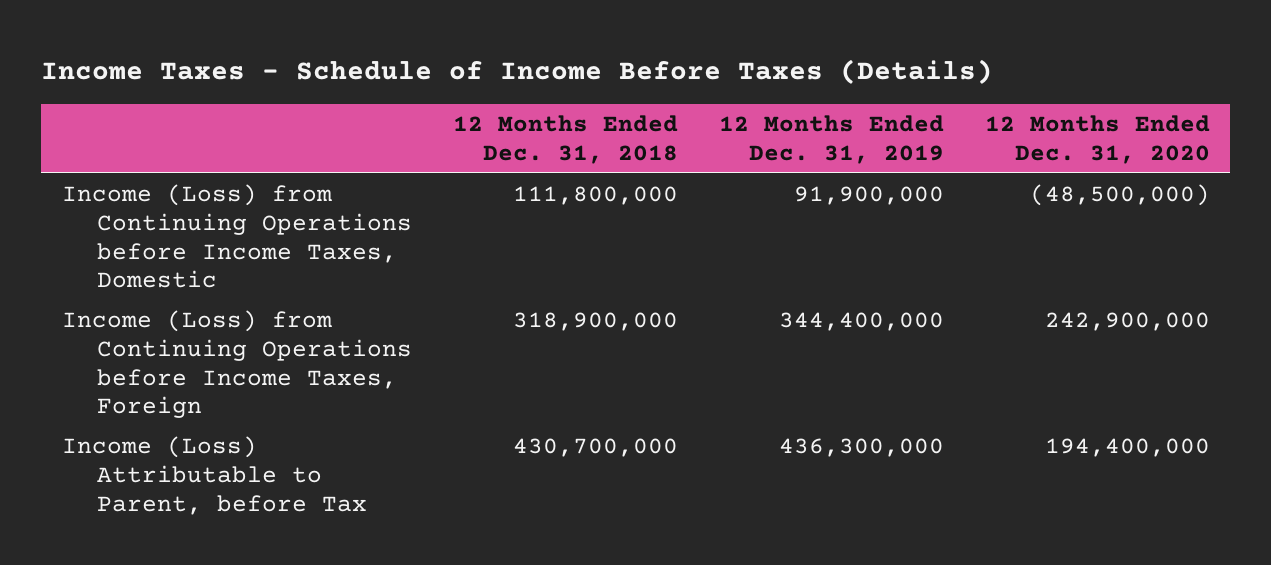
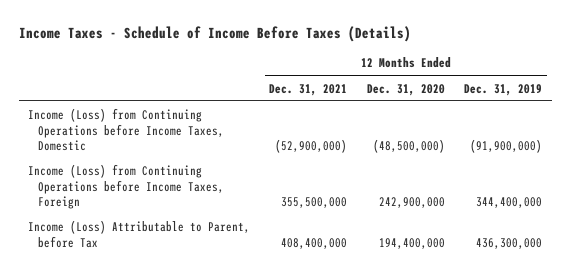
- | 12 Months Ended Dec. 31, 2018 | 12 Months Ended Dec. 31, 2019 | 12 Months Ended Dec. 31, 2020
+ | 12 Months Ended Dec. 31, 2021 | 12 Months Ended Dec. 31, 2020 | 12 Months Ended Dec. 31, 2019
- Income (Loss) from Continuing Operations before Income Taxes, Domestic | 111,800,000 | 91,900,000 | (48,500,000)
+ Income (Loss) from Continuing Operations before Income Taxes, Domestic | (52,900,000) | (48,500,000) | (91,900,000)

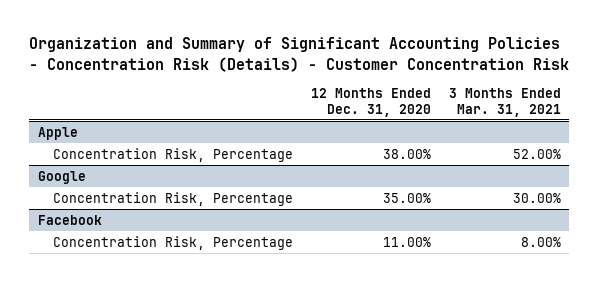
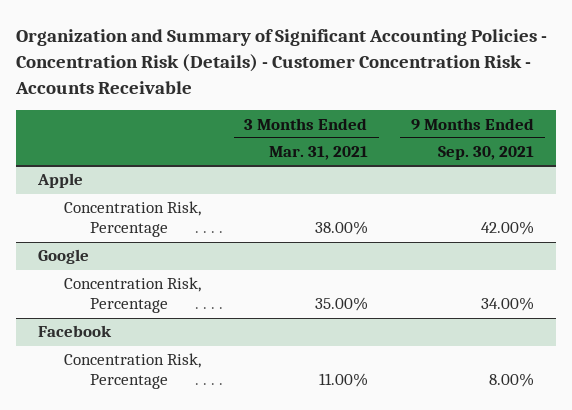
- Organization and Summary of Significant Accounting Policies - Concentration Risk (Details) - Customer Concentration Risk
+ Organization and Summary of Significant Accounting Policies - Concentration Risk (Details) - Customer Concentration Risk - Accounts Receivable
- | 12 Months Ended Dec. 31, 2020 | 3 Months Ended Mar. 31, 2021
+ | 3 Months Ended Mar. 31, 2021 | 9 Months Ended Sep. 30, 2021
@ Apple
- Concentration Risk, Percentage | 38.00% | 52.00%
+ Concentration Risk, Percentage | 38.00% | 42.00%
@ Google
- Concentration Risk, Percentage | 35.00% | 30.00%
+ Concentration Risk, Percentage | 35.00% | 34.00%
@ Facebook
- Concentration Risk, Percentage | 11.00% | 8.00%
+ Concentration Risk, Percentage | 11.00% | 8.00%

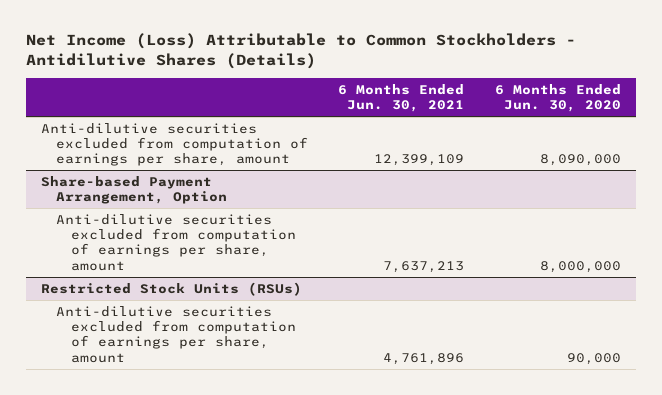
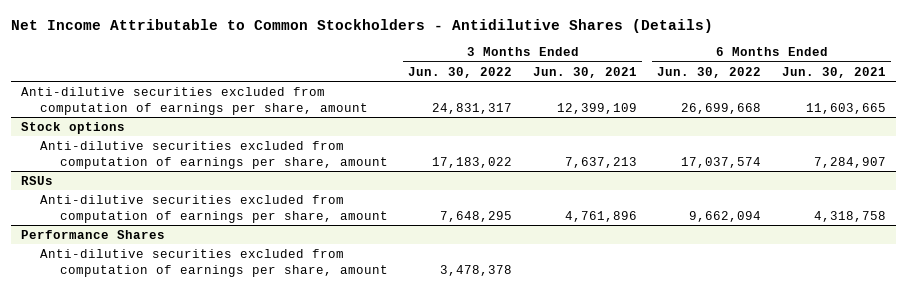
- Net Income (Loss) Attributable to Common Stockholders - Antidilutive Shares (Details)
+ Net Income Attributable to Common Stockholders - Antidilutive Shares (Details)
- | 6 Months Ended Jun. 30, 2021 | 6 Months Ended Jun. 30, 2020
+ | 3 Months Ended Jun. 30, 2022 | 3 Months Ended Jun. 30, 2021 | 6 Months Ended Jun. 30, 2022 | 6 Months Ended Jun. 30, 2021
- Anti-dilutive securities excluded from computation of earnings per share, amount | 12,399,109 | 8,090,000
- Share-based Payment Arrangement, Option
- Anti-dilutive securities excluded from computation of earnings per share, amount | 7,637,213 | 8,000,000
- Restricted Stock Units (RSUs)
- Anti-dilutive securities excluded from computation of earnings per share, amount | 4,761,896 | 90,000
+ Anti-dilutive securities excluded from computation of earnings per share, amount | 24,831,317 | 12,399,109 | 26,699,668 | 11,603,665
+ Stock options
+ Anti-dilutive securities excluded from computation of earnings per share, amount | 17,183,022 | 7,637,213 | 17,037,574 | 7,284,907
+ RSUs
+ Anti-dilutive securities excluded from computation of earnings per share, amount | 7,648,295 | 4,761,896 | 9,662,094 | 4,318,758
+ Performance Shares
+ Anti-dilutive securities excluded from computation of earnings per share, amount | 3,478,378 | | |

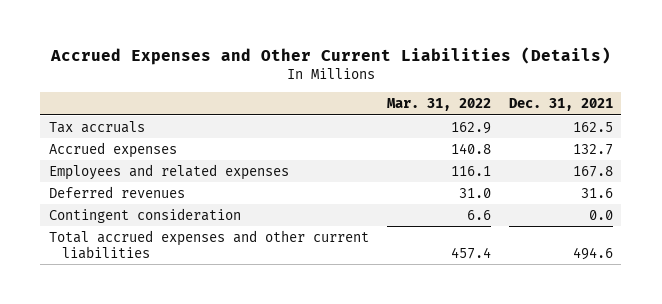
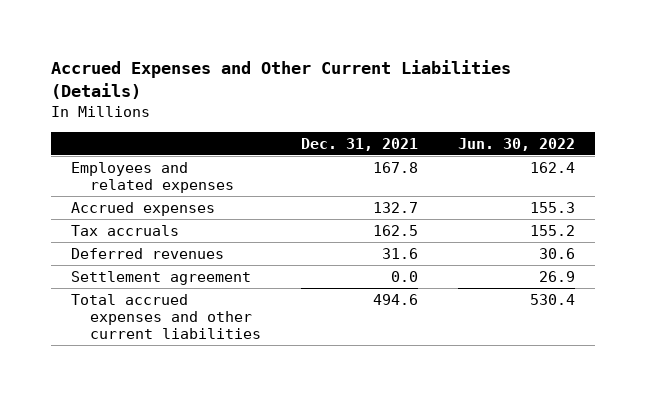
- | Mar. 31, 2022 | Dec. 31, 2021
+ | Dec. 31, 2021 | Jun. 30, 2022
moved down: Accrued expenses | 132.7 | 155.3
moved down: Tax accruals | 162.5 | 155.2
- Contingent consideration | 6.6 | 0.0
+ Settlement agreement | 0.0 | 26.9

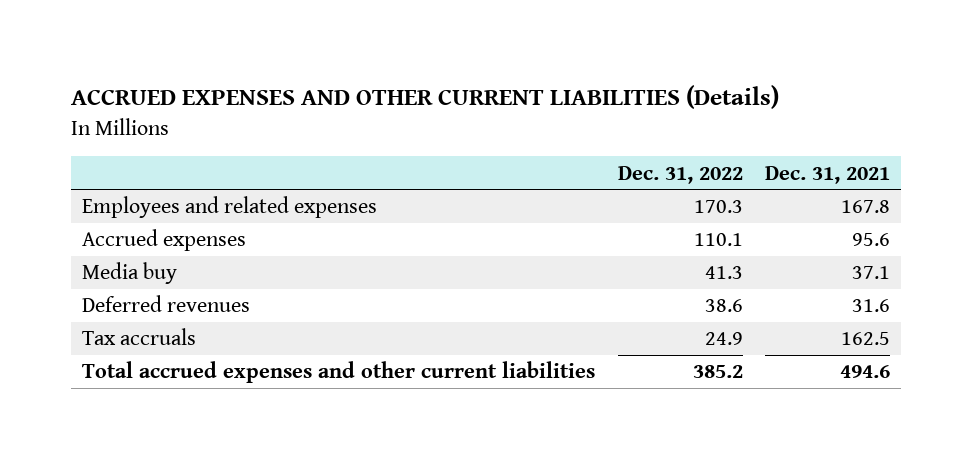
- Accrued Expenses and Other Current Liabilities (Details)
+ ACCRUED EXPENSES AND OTHER CURRENT LIABILITIES (Details)
- | Dec. 31, 2021 | Jun. 30, 2022
+ | Dec. 31, 2022 | Dec. 31, 2021
- Accrued expenses | 132.7 | 155.3
+ Accrued expenses | 110.1 | 95.6
+ Media buy | 41.3 | 37.1
- Settlement agreement | 0.0 | 26.9
moved down: Tax accruals | 24.9 | 162.5

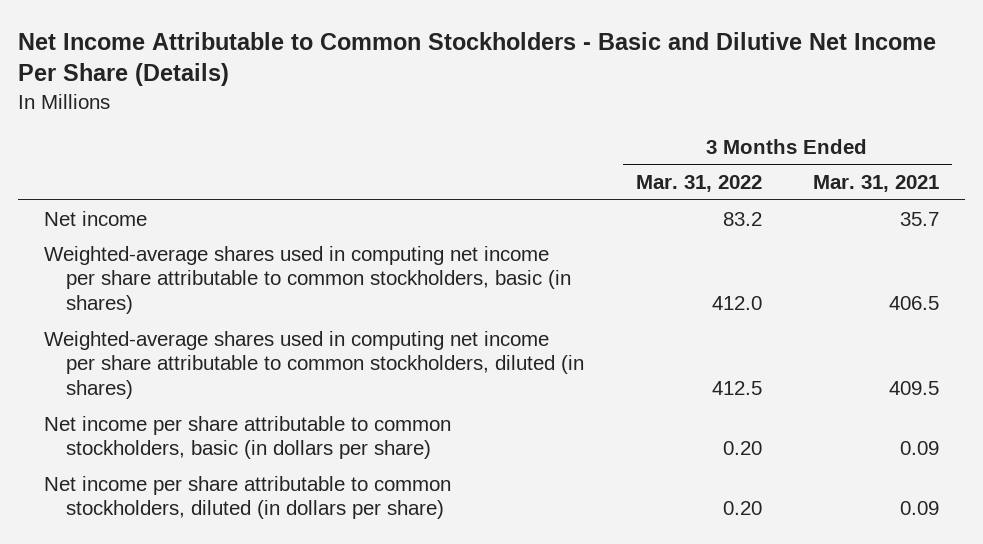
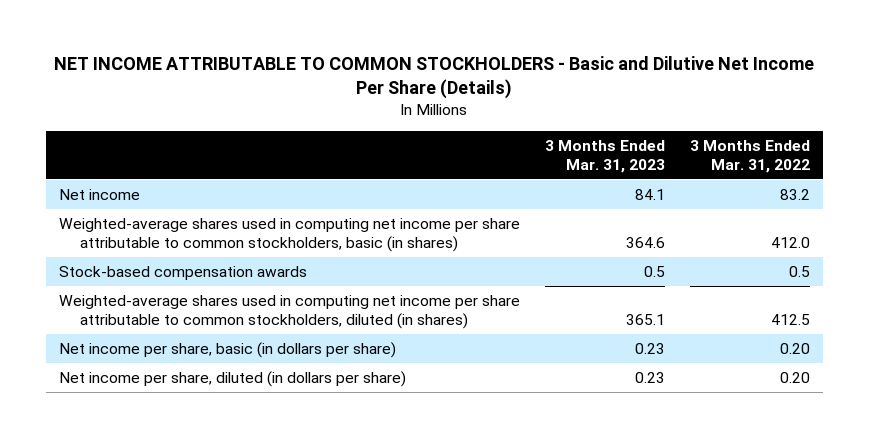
- Net Income Attributable to Common Stockholders - Basic and Dilutive Net Income Per Share (Details)
+ NET INCOME ATTRIBUTABLE TO COMMON STOCKHOLDERS - Basic and Dilutive Net Income Per Share (Details)
- | 3 Months Ended Mar. 31, 2022 | 3 Months Ended Mar. 31, 2021
+ | 3 Months Ended Mar. 31, 2023 | 3 Months Ended Mar. 31, 2022
+ Stock-based compensation awards | 0.5 | 0.5
- Net income per share attributable to common stockholders, basic (in dollars per share) | 0.20 | 0.09
- Net income per share attributable to common stockholders, diluted (in dollars per share) | 0.20 | 0.09
+ Net income per share, basic (in dollars per share) | 0.23 | 0.20
+ Net income per share, diluted (in dollars per share) | 0.23 | 0.20

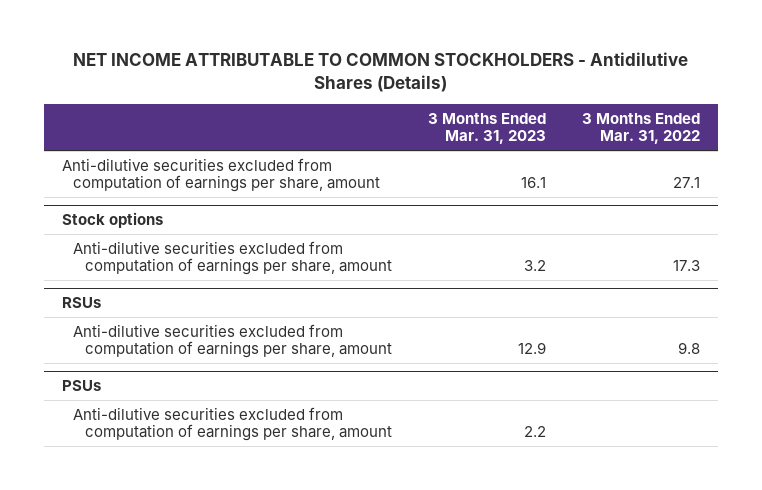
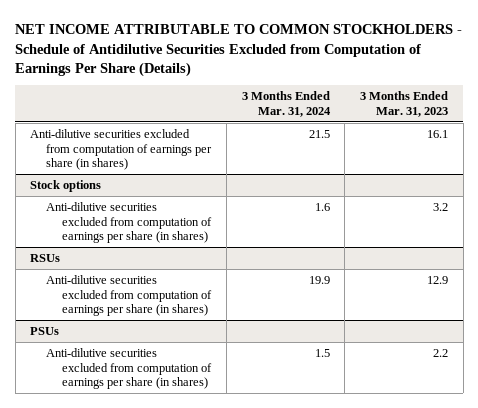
- NET INCOME ATTRIBUTABLE TO COMMON STOCKHOLDERS - Antidilutive Shares (Details)
+ NET INCOME ATTRIBUTABLE TO COMMON STOCKHOLDERS - Schedule of Antidilutive Securities Excluded from Computation of Earnings Per Share (Details)
- | 3 Months Ended Mar. 31, 2023 | 3 Months Ended Mar. 31, 2022
+ | 3 Months Ended Mar. 31, 2024 | 3 Months Ended Mar. 31, 2023
- Anti-dilutive securities excluded from computation of earnings per share, amount | 16.1 | 27.1
+ Anti-dilutive securities excluded from computation of earnings per share (in shares) | 21.5 | 16.1
@ Stock options
- Anti-dilutive securities excluded from computation of earnings per share, amount | 3.2 | 17.3
+ Anti-dilutive securities excluded from computation of earnings per share (in shares) | 1.6 | 3.2
@ RSUs
- Anti-dilutive securities excluded from computation of earnings per share, amount | 12.9 | 9.8
+ Anti-dilutive securities excluded from computation of earnings per share (in shares) | 19.9 | 12.9
@ PSUs
- Anti-dilutive securities excluded from computation of earnings per share, amount | 2.2 |
+ Anti-dilutive securities excluded from computation of earnings per share (in shares) | 1.5 | 2.2

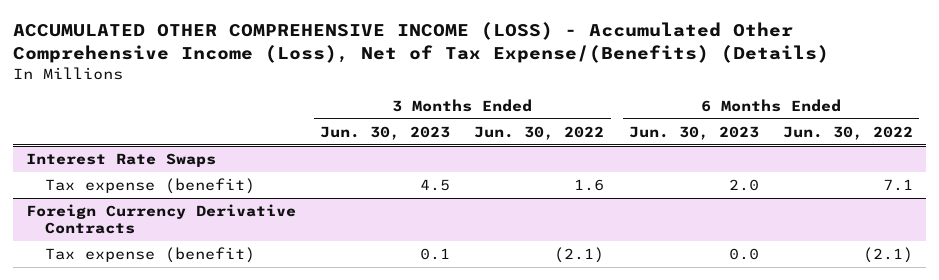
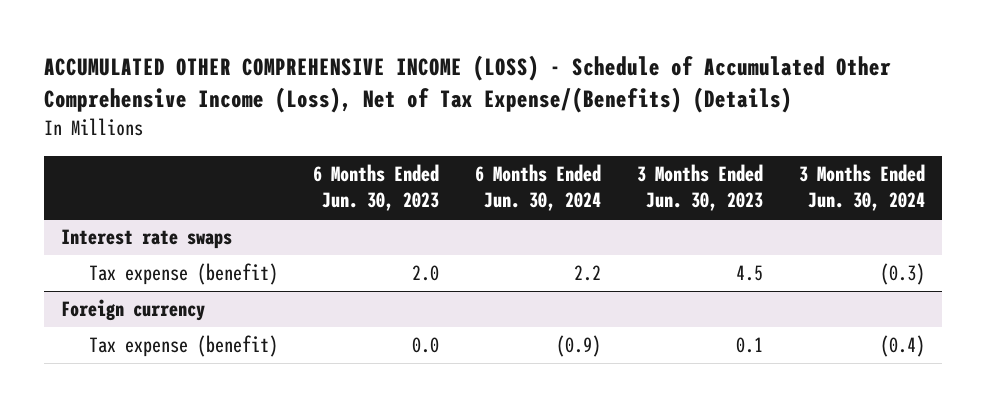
- ACCUMULATED OTHER COMPREHENSIVE INCOME (LOSS) - Accumulated Other Comprehensive Income (Loss), Net of Tax Expense/(Benefits) (Details)
+ ACCUMULATED OTHER COMPREHENSIVE INCOME (LOSS) - Schedule of Accumulated Other Comprehensive Income (Loss), Net of Tax Expense/(Benefits) (Details)
- | 3 Months Ended Jun. 30, 2023 | 3 Months Ended Jun. 30, 2022 | 6 Months Ended Jun. 30, 2023 | 6 Months Ended Jun. 30, 2022
+ | 6 Months Ended Jun. 30, 2023 | 6 Months Ended Jun. 30, 2024 | 3 Months Ended Jun. 30, 2023 | 3 Months Ended Jun. 30, 2024
- Interest Rate Swaps
+ Interest rate swaps
- Foreign Currency Derivative Contracts
+ Foreign currency

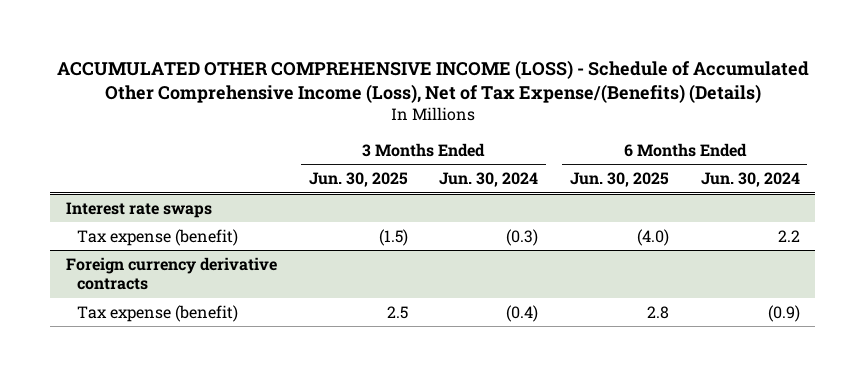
- | 6 Months Ended Jun. 30, 2023 | 6 Months Ended Jun. 30, 2024 | 3 Months Ended Jun. 30, 2023 | 3 Months Ended Jun. 30, 2024
+ | 3 Months Ended Jun. 30, 2025 | 3 Months Ended Jun. 30, 2024 | 6 Months Ended Jun. 30, 2025 | 6 Months Ended Jun. 30, 2024
- Foreign currency
+ Foreign currency derivative contracts

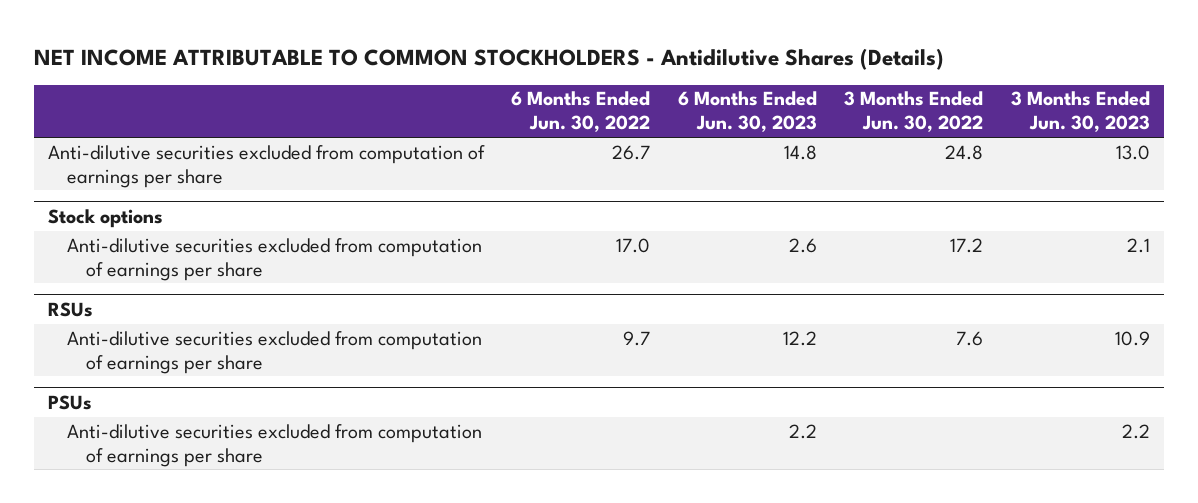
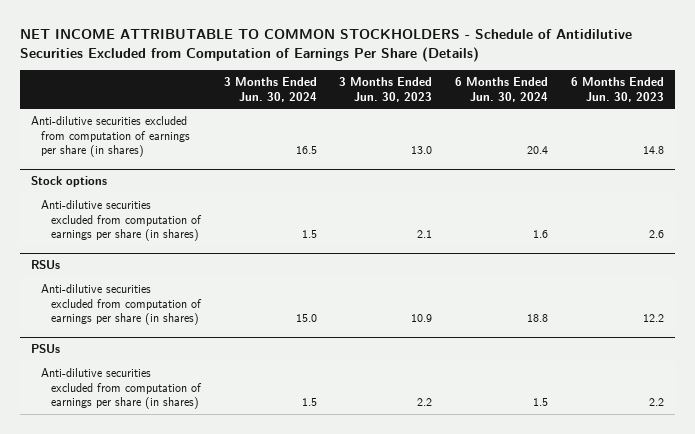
- NET INCOME ATTRIBUTABLE TO COMMON STOCKHOLDERS - Antidilutive Shares (Details)
+ NET INCOME ATTRIBUTABLE TO COMMON STOCKHOLDERS - Schedule of Antidilutive Securities Excluded from Computation of Earnings Per Share (Details)
- | 6 Months Ended Jun. 30, 2022 | 6 Months Ended Jun. 30, 2023 | 3 Months Ended Jun. 30, 2022 | 3 Months Ended Jun. 30, 2023
+ | 3 Months Ended Jun. 30, 2024 | 3 Months Ended Jun. 30, 2023 | 6 Months Ended Jun. 30, 2024 | 6 Months Ended Jun. 30, 2023
- Anti-dilutive securities excluded from computation of earnings per share | 26.7 | 14.8 | 24.8 | 13.0
+ Anti-dilutive securities excluded from computation of earnings per share (in shares) | 16.5 | 13.0 | 20.4 | 14.8
@ Stock options
- Anti-dilutive securities excluded from computation of earnings per share | 17.0 | 2.6 | 17.2 | 2.1
+ Anti-dilutive securities excluded from computation of earnings per share (in shares) | 1.5 | 2.1 | 1.6 | 2.6
@ RSUs
- Anti-dilutive securities excluded from computation of earnings per share | 9.7 | 12.2 | 7.6 | 10.9
+ Anti-dilutive securities excluded from computation of earnings per share (in shares) | 15.0 | 10.9 | 18.8 | 12.2
@ PSUs
- Anti-dilutive securities excluded from computation of earnings per share | | 2.2 | | 2.2
+ Anti-dilutive securities excluded from computation of earnings per share (in shares) | 1.5 | 2.2 | 1.5 | 2.2

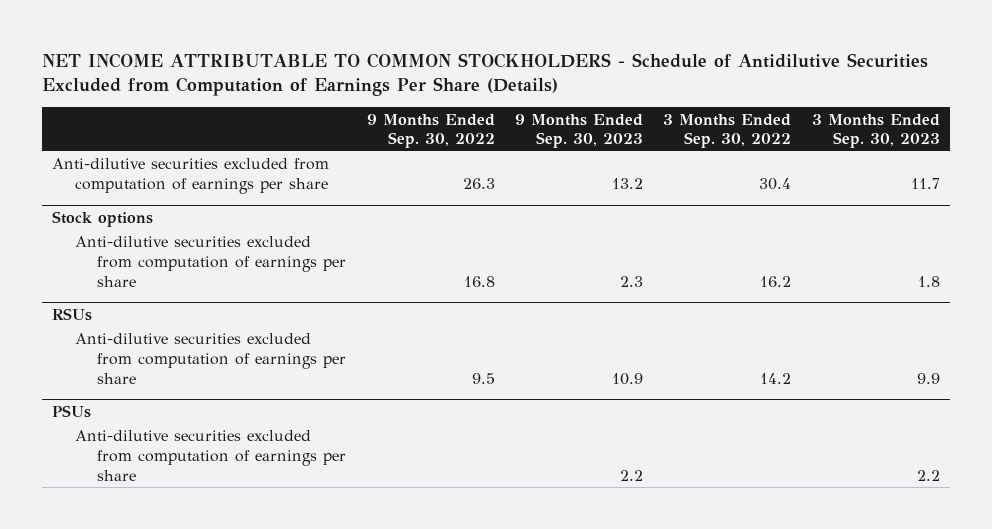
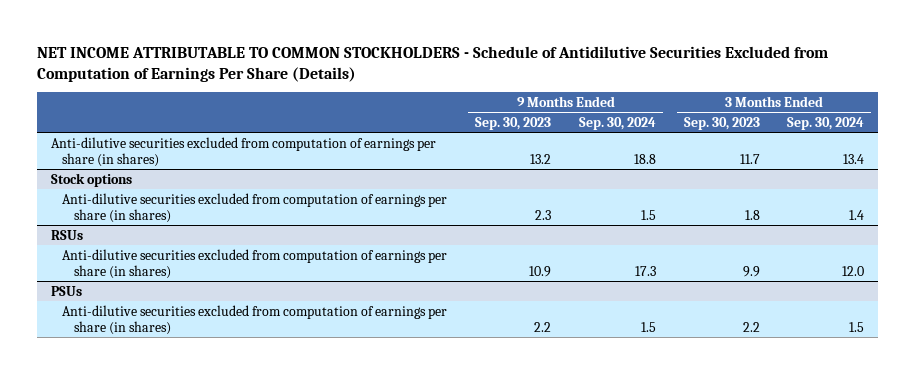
- | 9 Months Ended Sep. 30, 2022 | 9 Months Ended Sep. 30, 2023 | 3 Months Ended Sep. 30, 2022 | 3 Months Ended Sep. 30, 2023
+ | 9 Months Ended Sep. 30, 2023 | 9 Months Ended Sep. 30, 2024 | 3 Months Ended Sep. 30, 2023 | 3 Months Ended Sep. 30, 2024
- Anti-dilutive securities excluded from computation of earnings per share | 26.3 | 13.2 | 30.4 | 11.7
+ Anti-dilutive securities excluded from computation of earnings per share (in shares) | 13.2 | 18.8 | 11.7 | 13.4
@ Stock options
- Anti-dilutive securities excluded from computation of earnings per share | 16.8 | 2.3 | 16.2 | 1.8
+ Anti-dilutive securities excluded from computation of earnings per share (in shares) | 2.3 | 1.5 | 1.8 | 1.4
@ RSUs
- Anti-dilutive securities excluded from computation of earnings per share | 9.5 | 10.9 | 14.2 | 9.9
+ Anti-dilutive securities excluded from computation of earnings per share (in shares) | 10.9 | 17.3 | 9.9 | 12.0
@ PSUs
- Anti-dilutive securities excluded from computation of earnings per share | | 2.2 | | 2.2
+ Anti-dilutive securities excluded from computation of earnings per share (in shares) | 2.2 | 1.5 | 2.2 | 1.5

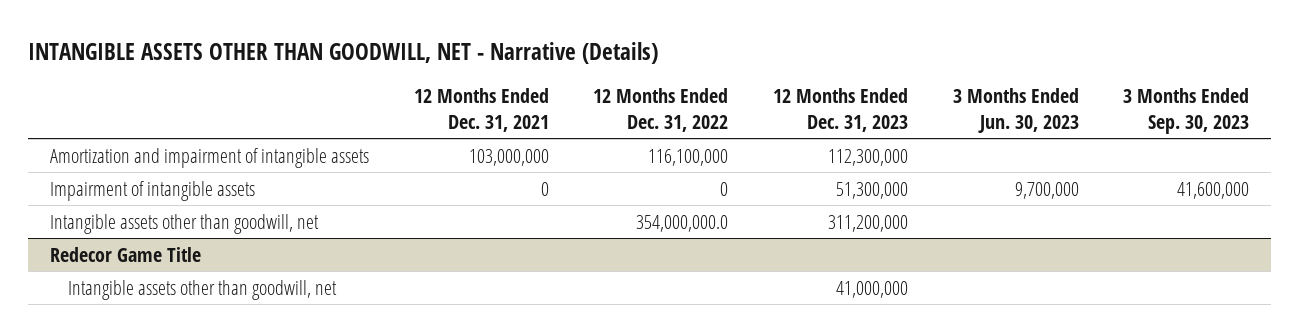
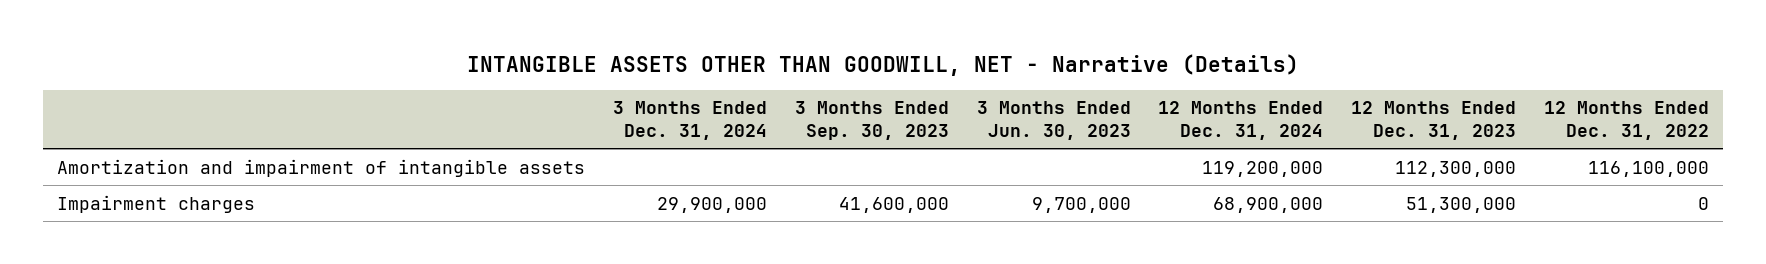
- | 12 Months Ended Dec. 31, 2021 | 12 Months Ended Dec. 31, 2022 | 12 Months Ended Dec. 31, 2023 | 3 Months Ended Jun. 30, 2023 | 3 Months Ended Sep. 30, 2023
+ | 3 Months Ended Dec. 31, 2024 | 3 Months Ended Sep. 30, 2023 | 3 Months Ended Jun. 30, 2023 | 12 Months Ended Dec. 31, 2024 | 12 Months Ended Dec. 31, 2023 | 12 Months Ended Dec. 31, 2022
- Impairment of intangible assets | 0 | 0 | 51,300,000 | 9,700,000 | 41,600,000
- Intangible assets other than goodwill, net | | 354,000,000.0 | 311,200,000 | |
- Redecor Game Title
- Intangible assets other than goodwill, net | | | 41,000,000 | |
+ Impairment charges | 29,900,000 | 41,600,000 | 9,700,000 | 68,900,000 | 51,300,000 | 0

